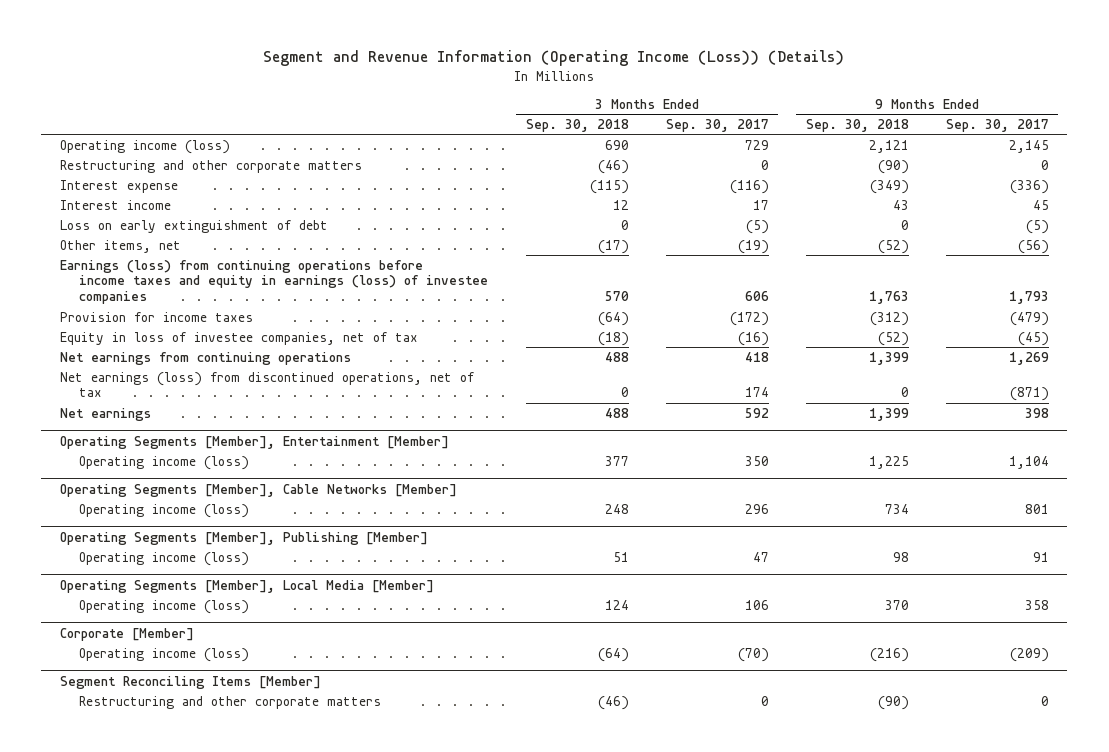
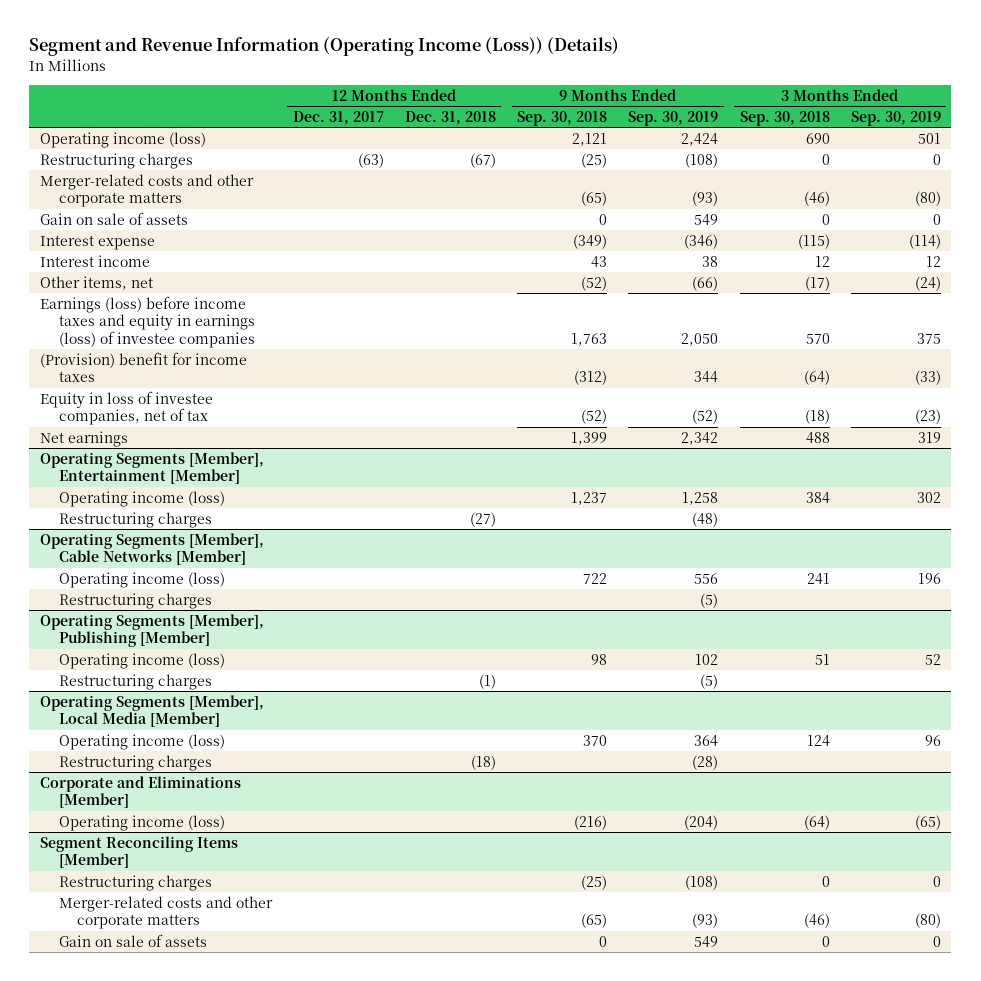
- | 3 Months Ended Sep. 30, 2018 | 3 Months Ended Sep. 30, 2017 | 9 Months Ended Sep. 30, 2018 | 9 Months Ended Sep. 30, 2017
+ | 12 Months Ended Dec. 31, 2017 | 12 Months Ended Dec. 31, 2018 | 9 Months Ended Sep. 30, 2018 | 9 Months Ended Sep. 30, 2019 | 3 Months Ended Sep. 30, 2018 | 3 Months Ended Sep. 30, 2019
- Restructuring and other corporate matters | (46) | 0 | (90) | 0
+ Restructuring charges | (63) | (67) | (25) | (108) | 0 | 0
+ Merger-related costs and other corporate matters | | | (65) | (93) | (46) | (80)
+ Gain on sale of assets | | | 0 | 549 | 0 | 0
- Loss on early extinguishment of debt | 0 | (5) | 0 | (5)
- Earnings (loss) from continuing operations before income taxes and equity in earnings (loss) of investee companies | 570 | 606 | 1,763 | 1,793
- Provision for income taxes | (64) | (172) | (312) | (479)
+ Earnings (loss) before income taxes and equity in earnings (loss) of investee companies | | | 1,763 | 2,050 | 570 | 375
+ (Provision) benefit for income taxes | | | (312) | 344 | (64) | (33)
- Net earnings from continuing operations | 488 | 418 | 1,399 | 1,269
- Net earnings (loss) from discontinued operations, net of tax | 0 | 174 | 0 | (871)
@ Operating Segments [Member], Entertainment [Member]
- Operating income (loss) | 377 | 350 | 1,225 | 1,104
+ Operating income (loss) | | | 1,237 | 1,258 | 384 | 302
+ Restructuring charges | | (27) | | (48) | |
@ Operating Segments [Member], Cable Networks [Member]
- Operating income (loss) | 248 | 296 | 734 | 801
+ Operating income (loss) | | | 722 | 556 | 241 | 196
+ Restructuring charges | | | | (5) | |
@ Operating Segments [Member], Publishing [Member]
+ Restructuring charges | | (1) | | (5) | |
- Corporate [Member]
@ Operating Segments [Member], Local Media [Member]
+ Restructuring charges | | (18) | | (28) | |
+ Corporate and Eliminations [Member]
@ Segment Reconciling Items [Member]
- Restructuring and other corporate matters | (46) | 0 | (90) | 0
+ Restructuring charges | | | (25) | (108) | 0 | 0
+ Merger-related costs and other corporate matters | | | (65) | (93) | (46) | (80)
+ Gain on sale of assets | | | 0 | 549 | 0 | 0

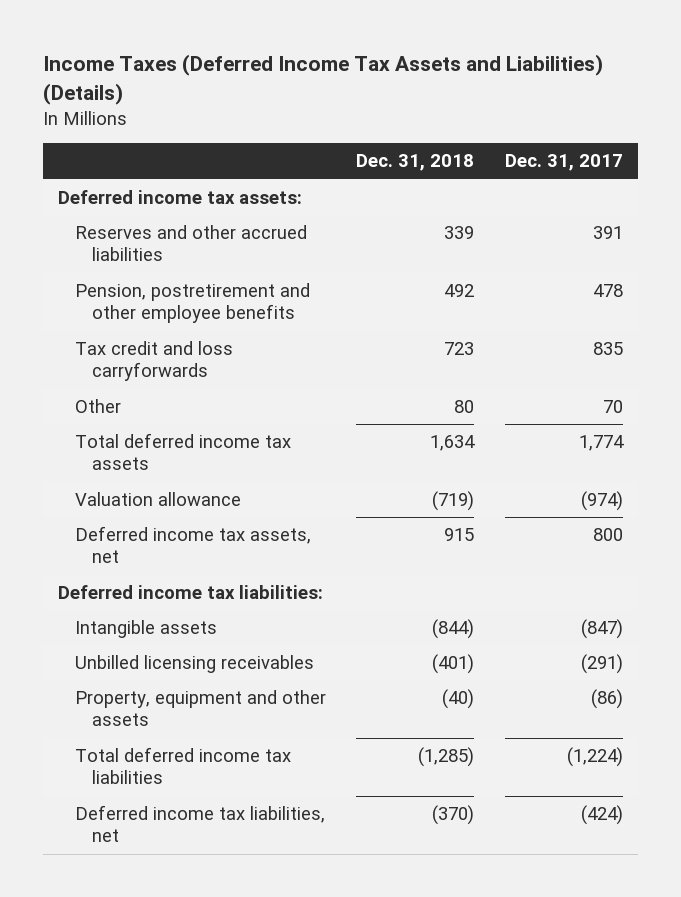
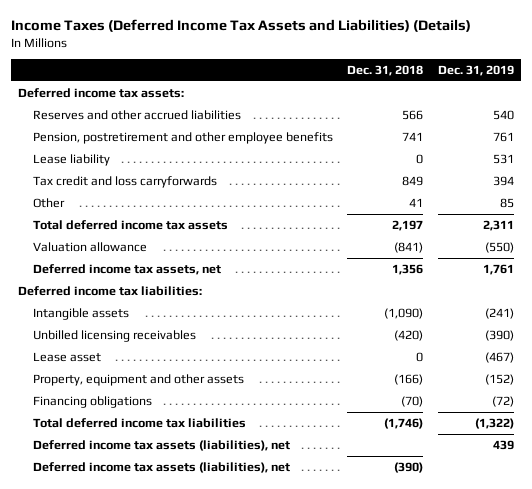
- | Dec. 31, 2018 | Dec. 31, 2017
+ | Dec. 31, 2018 | Dec. 31, 2019
- Reserves and other accrued liabilities | 339 | 391
- Pension, postretirement and other employee benefits | 492 | 478
- Tax credit and loss carryforwards | 723 | 835
- Other | 80 | 70
- Total deferred income tax assets | 1,634 | 1,774
- Valuation allowance | (719) | (974)
- Deferred income tax assets, net | 915 | 800
+ Reserves and other accrued liabilities | 566 | 540
+ Pension, postretirement and other employee benefits | 741 | 761
+ Lease liability | 0 | 531
+ Tax credit and loss carryforwards | 849 | 394
+ Other | 41 | 85
+ Total deferred income tax assets | 2,197 | 2,311
+ Valuation allowance | (841) | (550)
+ Deferred income tax assets, net | 1,356 | 1,761
- Intangible assets | (844) | (847)
- Unbilled licensing receivables | (401) | (291)
- Property, equipment and other assets | (40) | (86)
- Total deferred income tax liabilities | (1,285) | (1,224)
- Deferred income tax liabilities, net | (370) | (424)
+ Intangible assets | (1,090) | (241)
+ Unbilled licensing receivables | (420) | (390)
+ Lease asset | 0 | (467)
+ Property, equipment and other assets | (166) | (152)
+ Financing obligations | (70) | (72)
+ Total deferred income tax liabilities | (1,746) | (1,322)
+ Deferred income tax assets (liabilities), net | | 439
+ Deferred income tax assets (liabilities), net | (390) |

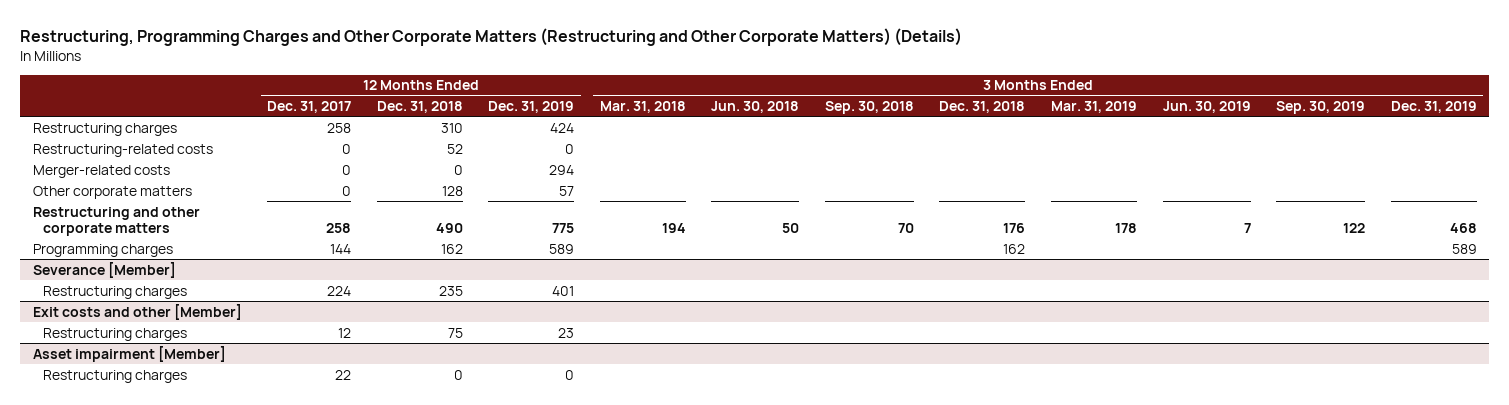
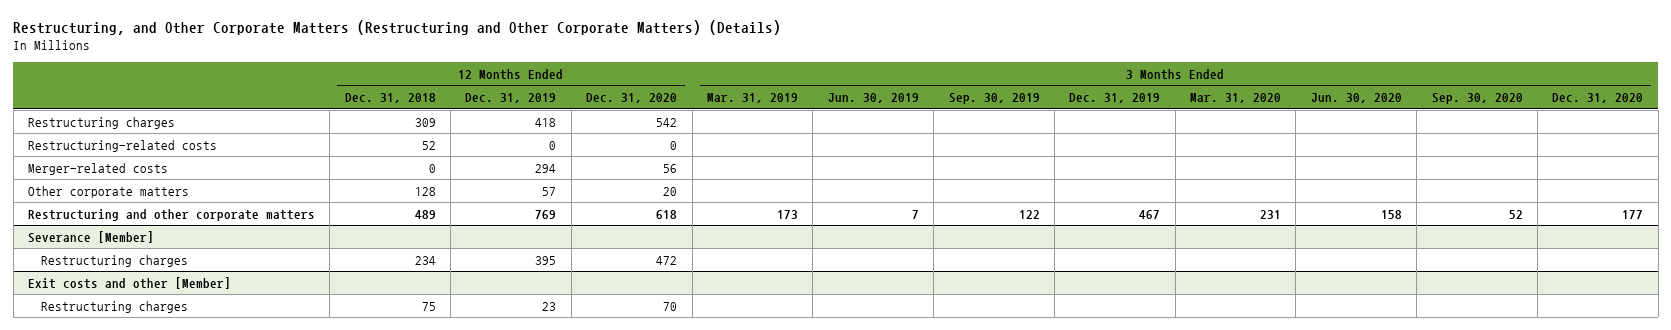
- Restructuring, Programming Charges and Other Corporate Matters (Restructuring and Other Corporate Matters) (Details)
+ Restructuring, and Other Corporate Matters (Restructuring and Other Corporate Matters) (Details)
- | 12 Months Ended Dec. 31, 2017 | 12 Months Ended Dec. 31, 2018 | 12 Months Ended Dec. 31, 2019 | 3 Months Ended Mar. 31, 2018 | 3 Months Ended Jun. 30, 2018 | 3 Months Ended Sep. 30, 2018 | 3 Months Ended Dec. 31, 2018 | 3 Months Ended Mar. 31, 2019 | 3 Months Ended Jun. 30, 2019 | 3 Months Ended Sep. 30, 2019 | 3 Months Ended Dec. 31, 2019
+ | 12 Months Ended Dec. 31, 2018 | 12 Months Ended Dec. 31, 2019 | 12 Months Ended Dec. 31, 2020 | 3 Months Ended Mar. 31, 2019 | 3 Months Ended Jun. 30, 2019 | 3 Months Ended Sep. 30, 2019 | 3 Months Ended Dec. 31, 2019 | 3 Months Ended Mar. 31, 2020 | 3 Months Ended Jun. 30, 2020 | 3 Months Ended Sep. 30, 2020 | 3 Months Ended Dec. 31, 2020
- Restructuring charges | 258 | 310 | 424 | | | | | | | |
+ Restructuring charges | 309 | 418 | 542 | | | | | | | |
- Restructuring and other corporate matters | 258 | 490 | 775 | 194 | 50 | 70 | 176 | 178 | 7 | 122 | 468
- Programming charges | 144 | 162 | 589 | | | | 162 | | | | 589
+ Restructuring and other corporate matters | 489 | 769 | 618 | 173 | 7 | 122 | 467 | 231 | 158 | 52 | 177
@ Severance [Member]
- Restructuring charges | 224 | 235 | 401 | | | | | | | |
+ Restructuring charges | 234 | 395 | 472 | | | | | | | |
- Asset impairment [Member]
- Restructuring charges | 22 | 0 | 0 | | | | | | | |

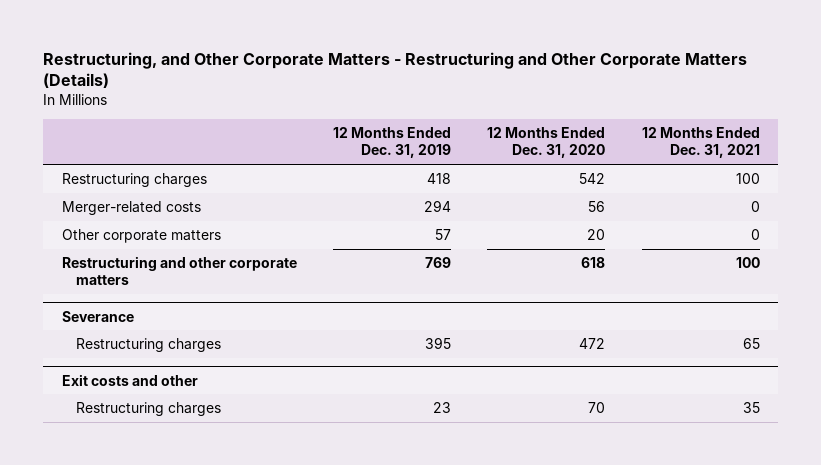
- Restructuring, and Other Corporate Matters (Restructuring and Other Corporate Matters) (Details)
+ Restructuring, and Other Corporate Matters - Restructuring and Other Corporate Matters (Details)
- | 12 Months Ended Dec. 31, 2018 | 12 Months Ended Dec. 31, 2019 | 12 Months Ended Dec. 31, 2020 | 3 Months Ended Mar. 31, 2019 | 3 Months Ended Jun. 30, 2019 | 3 Months Ended Sep. 30, 2019 | 3 Months Ended Dec. 31, 2019 | 3 Months Ended Mar. 31, 2020 | 3 Months Ended Jun. 30, 2020 | 3 Months Ended Sep. 30, 2020 | 3 Months Ended Dec. 31, 2020
+ | 12 Months Ended Dec. 31, 2019 | 12 Months Ended Dec. 31, 2020 | 12 Months Ended Dec. 31, 2021
- Restructuring-related costs | 52 | 0 | 0 | | | | | | | |
- Severance [Member]
+ Severance
- Exit costs and other [Member]
+ Exit costs and other

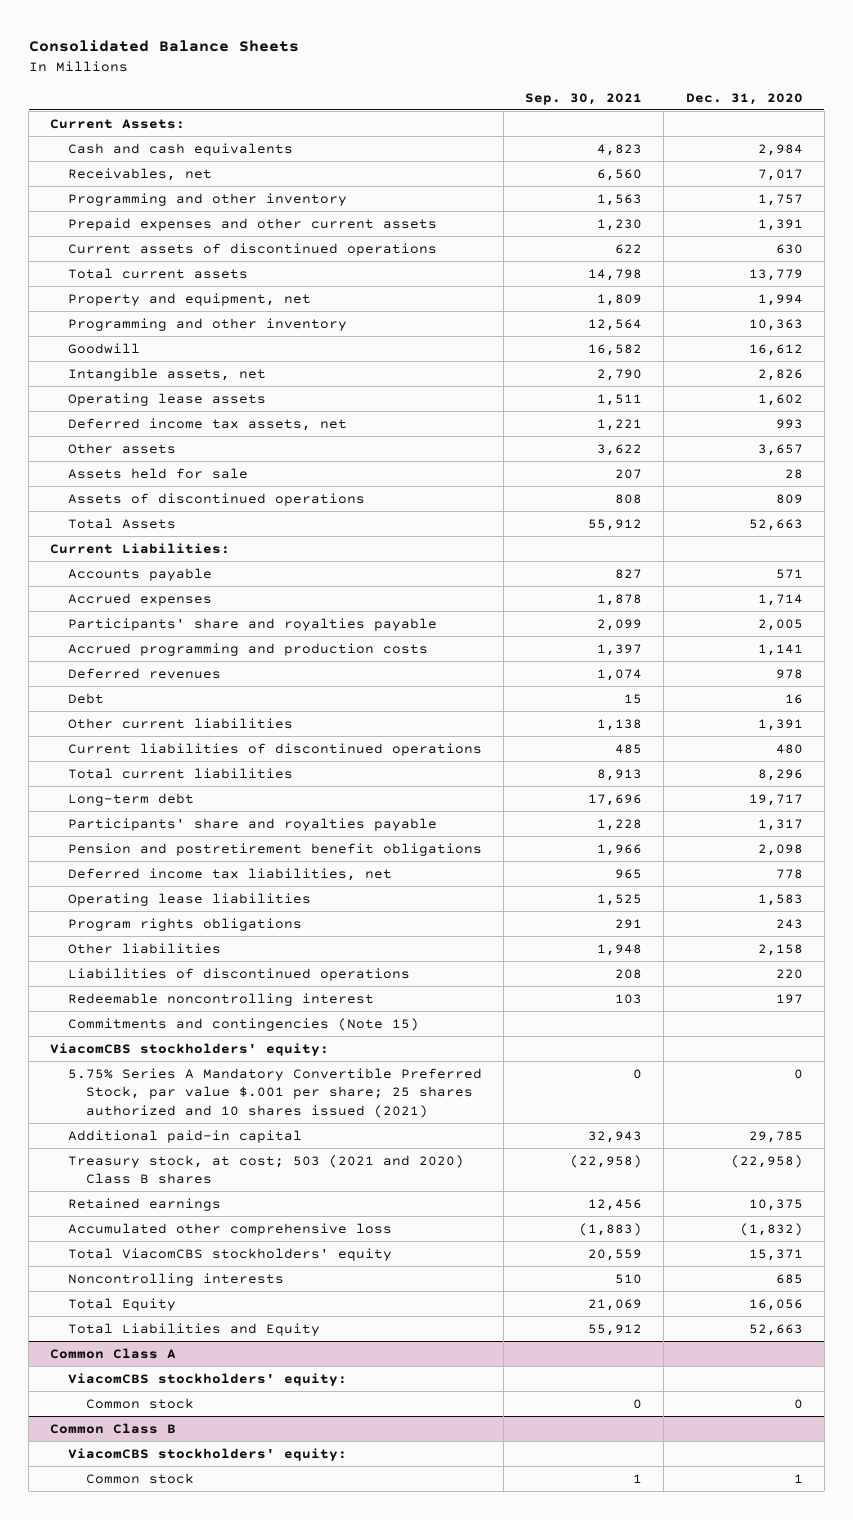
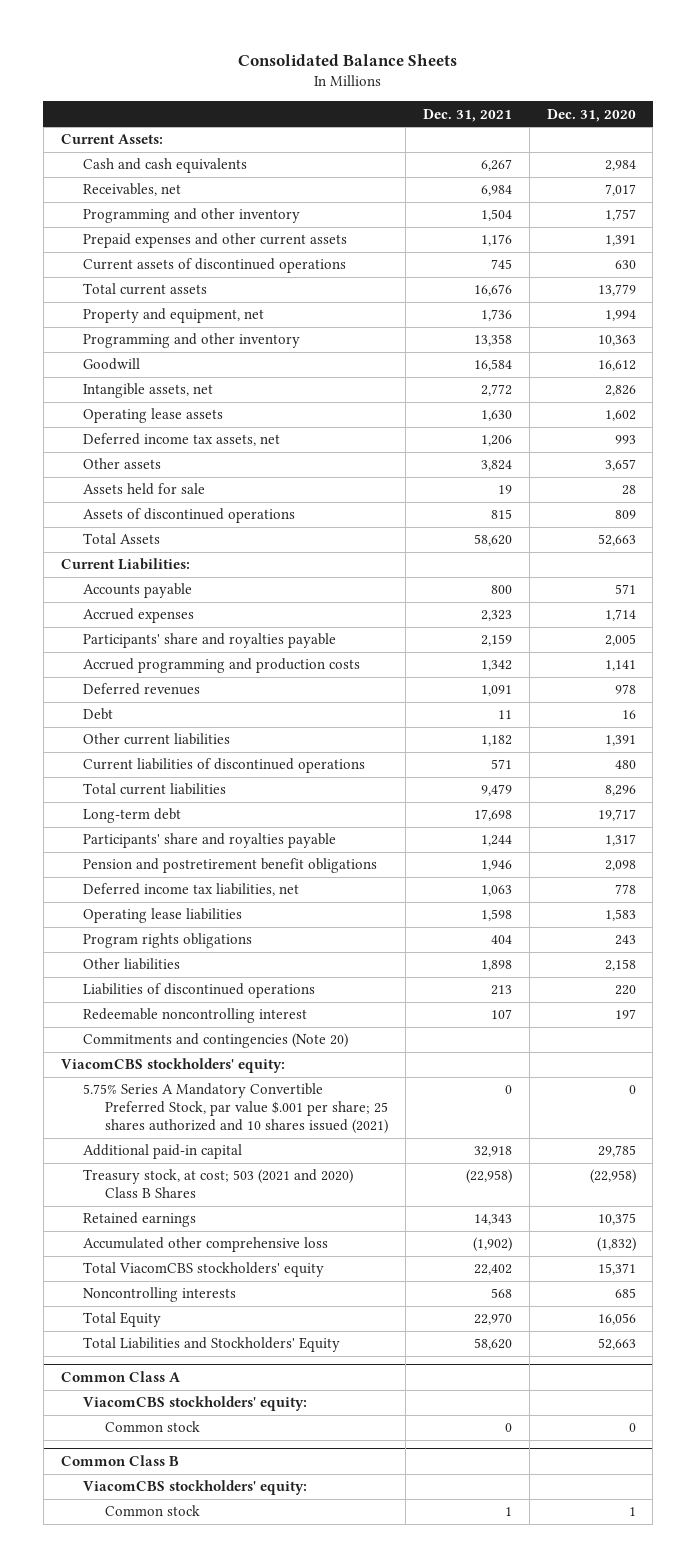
- | Sep. 30, 2021 | Dec. 31, 2020
+ | Dec. 31, 2021 | Dec. 31, 2020
- Commitments and contingencies (Note 15)
+ Commitments and contingencies (Note 20)
- Treasury stock, at cost; 503 (2021 and 2020) Class B shares | (22,958) | (22,958)
+ Treasury stock, at cost; 503 (2021 and 2020) Class B Shares | (22,958) | (22,958)
- Total Liabilities and Equity | 55,912 | 52,663
+ Total Liabilities and Stockholders' Equity | 58,620 | 52,663

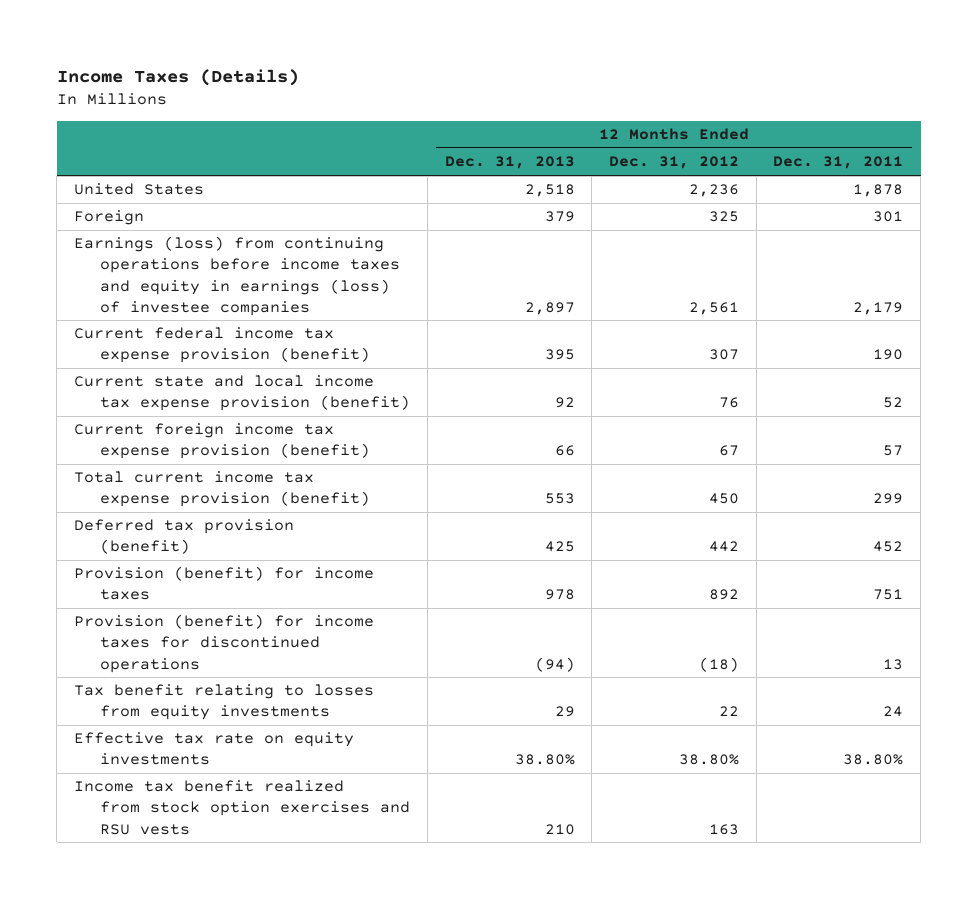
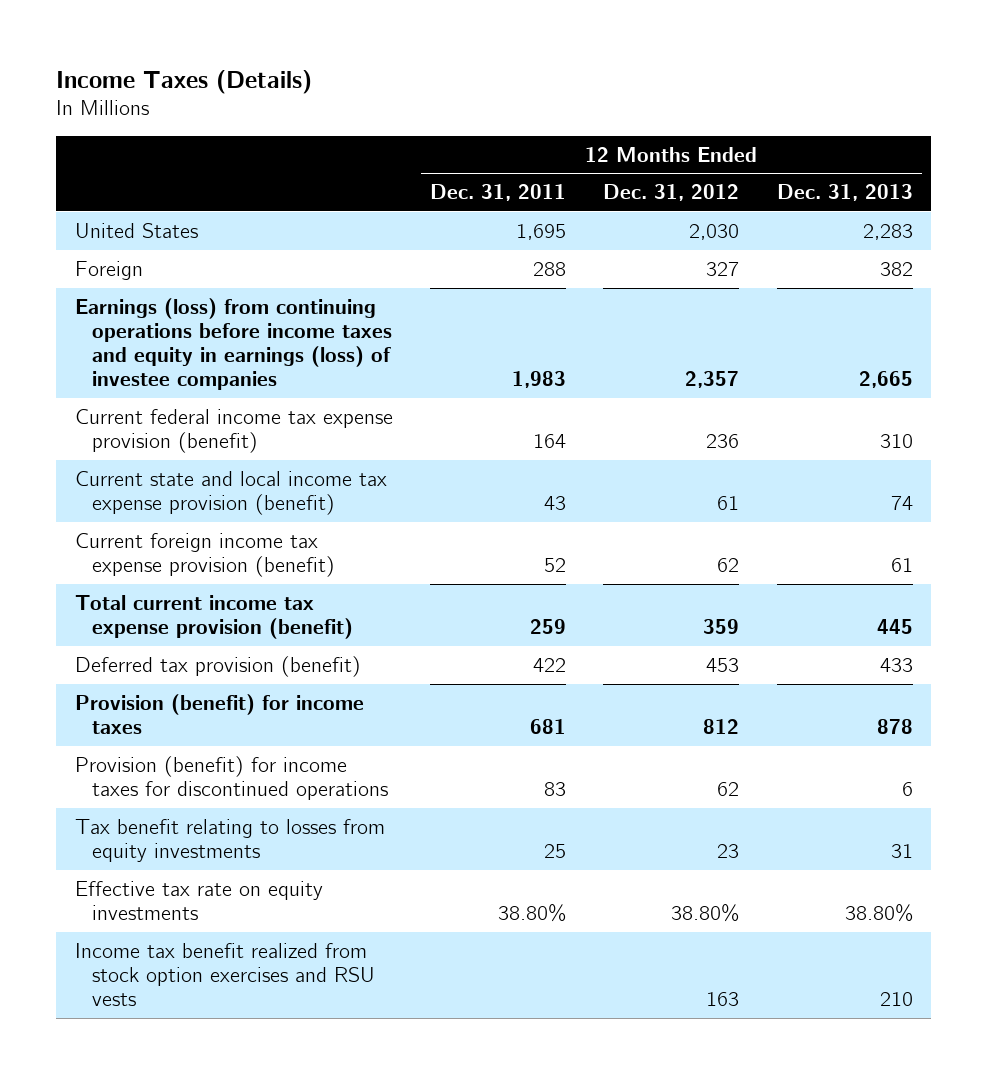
- | 12 Months Ended Dec. 31, 2013 | 12 Months Ended Dec. 31, 2012 | 12 Months Ended Dec. 31, 2011
+ | 12 Months Ended Dec. 31, 2011 | 12 Months Ended Dec. 31, 2012 | 12 Months Ended Dec. 31, 2013
- United States | 2,518 | 2,236 | 1,878
- Foreign | 379 | 325 | 301
- Earnings (loss) from continuing operations before income taxes and equity in earnings (loss) of investee companies | 2,897 | 2,561 | 2,179
- Current federal income tax expense provision (benefit) | 395 | 307 | 190
- Current state and local income tax expense provision (benefit) | 92 | 76 | 52
- Current foreign income tax expense provision (benefit) | 66 | 67 | 57
- Total current income tax expense provision (benefit) | 553 | 450 | 299
- Deferred tax provision (benefit) | 425 | 442 | 452
- Provision (benefit) for income taxes | 978 | 892 | 751
- Provision (benefit) for income taxes for discontinued operations | (94) | (18) | 13
- Tax benefit relating to losses from equity investments | 29 | 22 | 24
+ United States | 1,695 | 2,030 | 2,283
+ Foreign | 288 | 327 | 382
+ Earnings (loss) from continuing operations before income taxes and equity in earnings (loss) of investee companies | 1,983 | 2,357 | 2,665
+ Current federal income tax expense provision (benefit) | 164 | 236 | 310
+ Current state and local income tax expense provision (benefit) | 43 | 61 | 74
+ Current foreign income tax expense provision (benefit) | 52 | 62 | 61
+ Total current income tax expense provision (benefit) | 259 | 359 | 445
+ Deferred tax provision (benefit) | 422 | 453 | 433
+ Provision (benefit) for income taxes | 681 | 812 | 878
+ Provision (benefit) for income taxes for discontinued operations | 83 | 62 | 6
+ Tax benefit relating to losses from equity investments | 25 | 23 | 31

